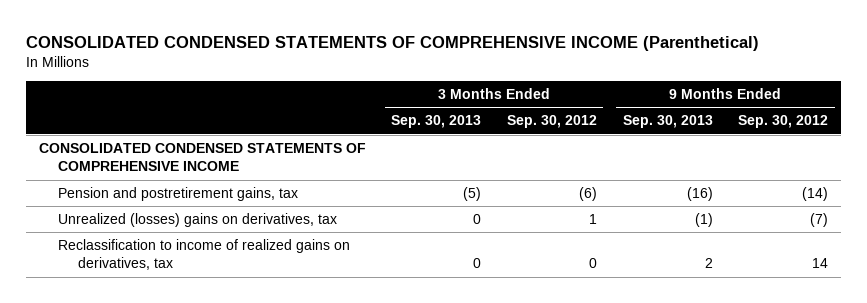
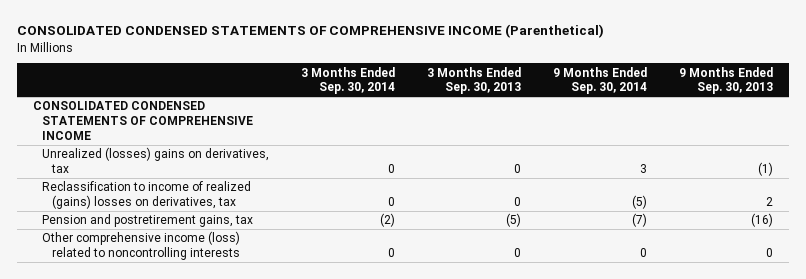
- | 3 Months Ended Sep. 30, 2013 | 3 Months Ended Sep. 30, 2012 | 9 Months Ended Sep. 30, 2013 | 9 Months Ended Sep. 30, 2012
+ | 3 Months Ended Sep. 30, 2014 | 3 Months Ended Sep. 30, 2013 | 9 Months Ended Sep. 30, 2014 | 9 Months Ended Sep. 30, 2013
- Reclassification to income of realized gains on derivatives, tax | 0 | 0 | 2 | 14
+ Reclassification to income of realized (gains) losses on derivatives, tax | 0 | 0 | (5) | 2
moved down: Pension and postretirement gains, tax | (2) | (5) | (7) | (16)
+ Other comprehensive income (loss) related to noncontrolling interests | 0 | 0 | 0 | 0

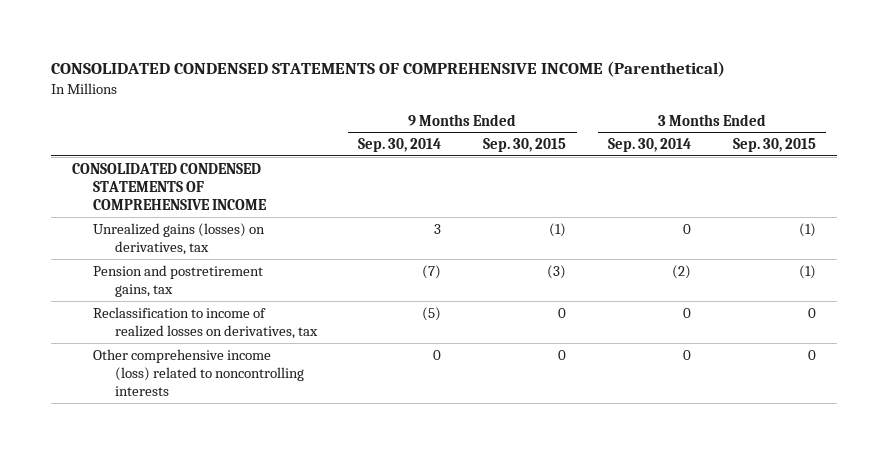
- | 3 Months Ended Sep. 30, 2014 | 3 Months Ended Sep. 30, 2013 | 9 Months Ended Sep. 30, 2014 | 9 Months Ended Sep. 30, 2013
+ | 9 Months Ended Sep. 30, 2014 | 9 Months Ended Sep. 30, 2015 | 3 Months Ended Sep. 30, 2014 | 3 Months Ended Sep. 30, 2015
- Unrealized (losses) gains on derivatives, tax | 0 | 0 | 3 | (1)
- Reclassification to income of realized (gains) losses on derivatives, tax | 0 | 0 | (5) | 2
+ Unrealized gains (losses) on derivatives, tax | 3 | (1) | 0 | (1)
+ Reclassification to income of realized losses on derivatives, tax | (5) | 0 | 0 | 0

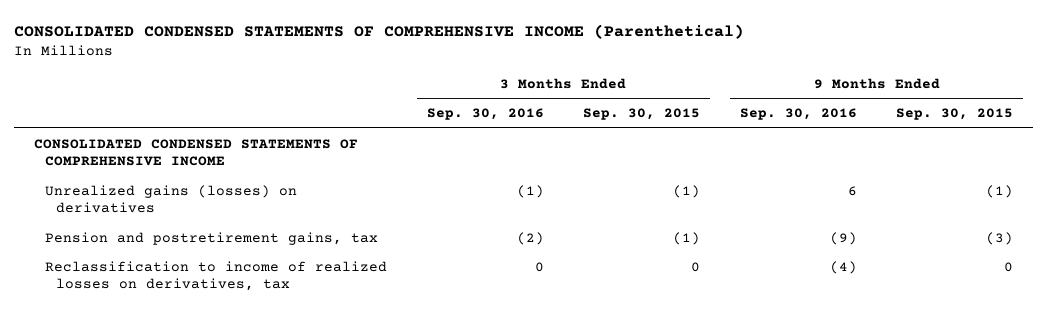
- | 9 Months Ended Sep. 30, 2014 | 9 Months Ended Sep. 30, 2015 | 3 Months Ended Sep. 30, 2014 | 3 Months Ended Sep. 30, 2015
+ | 3 Months Ended Sep. 30, 2016 | 3 Months Ended Sep. 30, 2015 | 9 Months Ended Sep. 30, 2016 | 9 Months Ended Sep. 30, 2015
- Unrealized gains (losses) on derivatives, tax | 3 | (1) | 0 | (1)
+ Unrealized gains (losses) on derivatives | (1) | (1) | 6 | (1)
- Other comprehensive income (loss) related to noncontrolling interests | 0 | 0 | 0 | 0

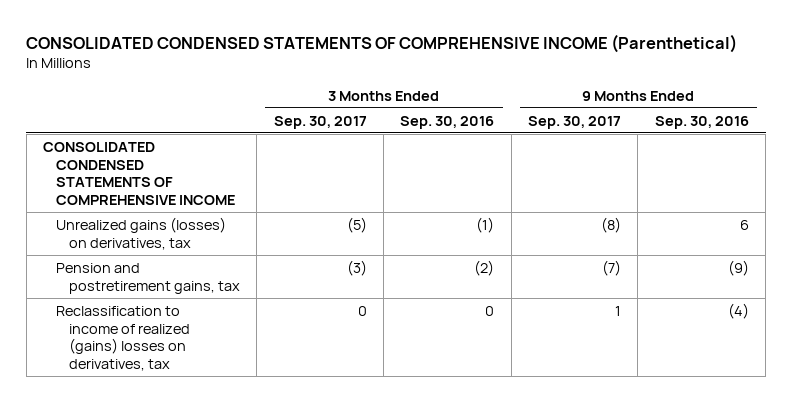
- | 3 Months Ended Sep. 30, 2016 | 3 Months Ended Sep. 30, 2015 | 9 Months Ended Sep. 30, 2016 | 9 Months Ended Sep. 30, 2015
+ | 3 Months Ended Sep. 30, 2017 | 3 Months Ended Sep. 30, 2016 | 9 Months Ended Sep. 30, 2017 | 9 Months Ended Sep. 30, 2016
- Unrealized gains (losses) on derivatives | (1) | (1) | 6 | (1)
+ Unrealized gains (losses) on derivatives, tax | (5) | (1) | (8) | 6
- Reclassification to income of realized losses on derivatives, tax | 0 | 0 | (4) | 0
+ Reclassification to income of realized (gains) losses on derivatives, tax | 0 | 0 | 1 | (4)

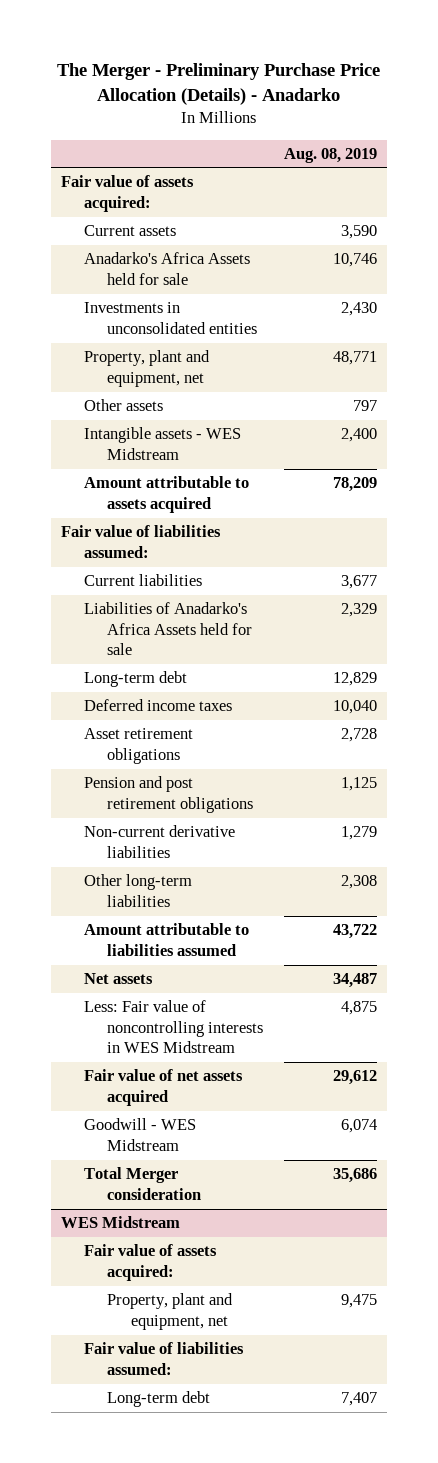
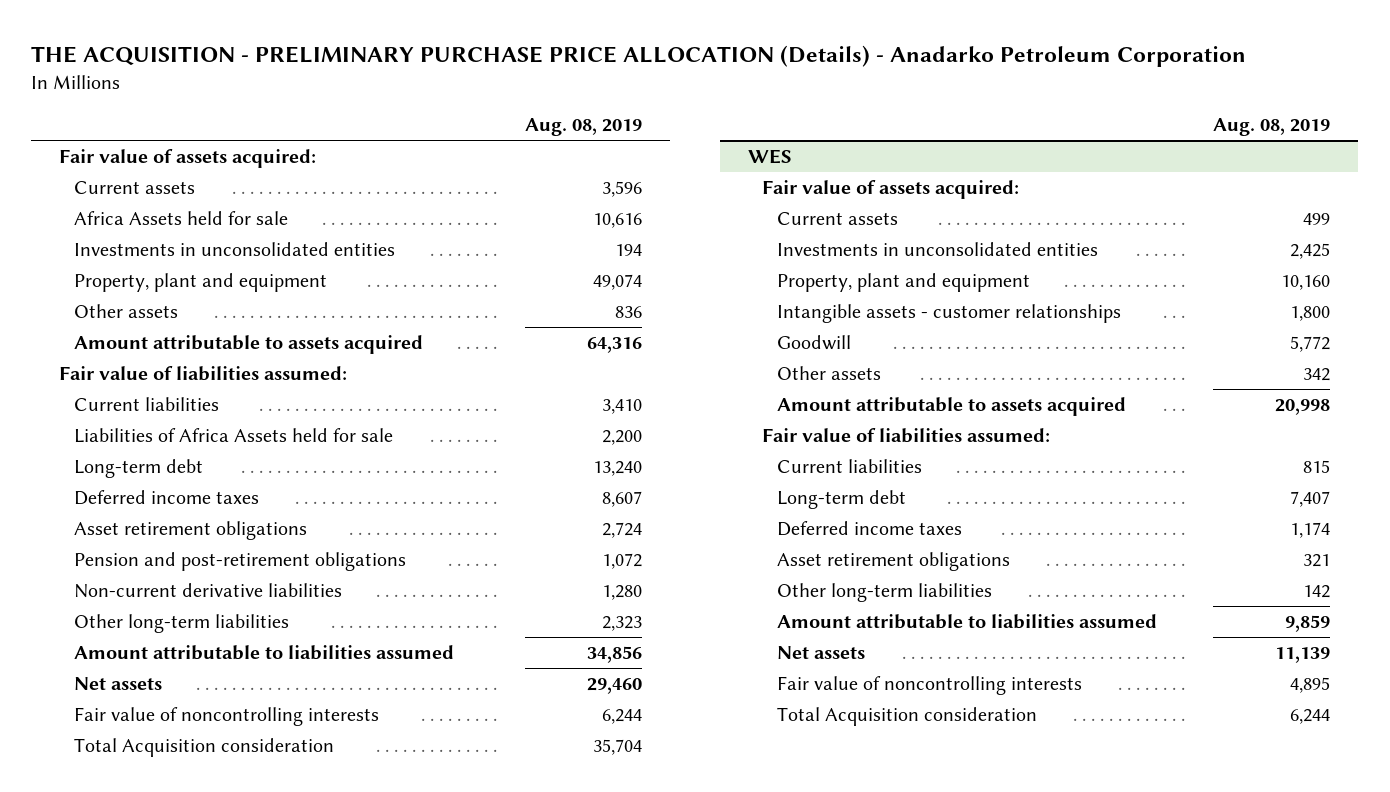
- The Merger - Preliminary Purchase Price Allocation (Details) - Anadarko
+ THE ACQUISITION - PRELIMINARY PURCHASE PRICE ALLOCATION (Details) - Anadarko Petroleum Corporation
- Current assets | 3,590
- Anadarko's Africa Assets held for sale | 10,746
- Investments in unconsolidated entities | 2,430
- Property, plant and equipment, net | 48,771
- Other assets | 797
- Intangible assets - WES Midstream | 2,400
- Amount attributable to assets acquired | 78,209
+ Current assets | 3,596
+ Africa Assets held for sale | 10,616
+ Investments in unconsolidated entities | 194
+ Property, plant and equipment | 49,074
+ Other assets | 836
+ Amount attributable to assets acquired | 64,316
- Current liabilities | 3,677
- Liabilities of Anadarko's Africa Assets held for sale | 2,329
- Long-term debt | 12,829
- Deferred income taxes | 10,040
- Asset retirement obligations | 2,728
- Pension and post retirement obligations | 1,125
- Non-current derivative liabilities | 1,279
- Other long-term liabilities | 2,308
- Amount attributable to liabilities assumed | 43,722
- Net assets | 34,487
- Less: Fair value of noncontrolling interests in WES Midstream | 4,875
- Fair value of net assets acquired | 29,612
- Goodwill - WES Midstream | 6,074
- Total Merger consideration | 35,686
- WES Midstream
+ Current liabilities | 3,410
+ Liabilities of Africa Assets held for sale | 2,200
+ Long-term debt | 13,240
+ Deferred income taxes | 8,607
+ Asset retirement obligations | 2,724
+ Pension and post-retirement obligations | 1,072
+ Non-current derivative liabilities | 1,280
+ Other long-term liabilities | 2,323
+ Amount attributable to liabilities assumed | 34,856
+ Net assets | 29,460
+ Fair value of noncontrolling interests | 6,244
+ Total Acquisition consideration | 35,704
+ WES
- Property, plant and equipment, net | 9,475
+ Current assets | 499
+ Investments in unconsolidated entities | 2,425
+ Property, plant and equipment | 10,160
+ Intangible assets - customer relationships | 1,800
+ Goodwill | 5,772
+ Other assets | 342
+ Amount attributable to assets acquired | 20,998
+ Current liabilities | 815
+ Deferred income taxes | 1,174
+ Asset retirement obligations | 321
+ Other long-term liabilities | 142
+ Amount attributable to liabilities assumed | 9,859
+ Net assets | 11,139
+ Fair value of noncontrolling interests | 4,895
+ Total Acquisition consideration | 6,244

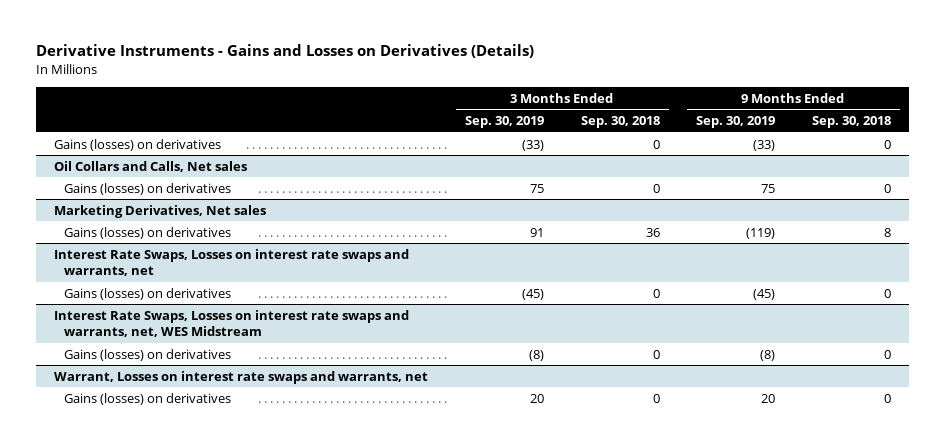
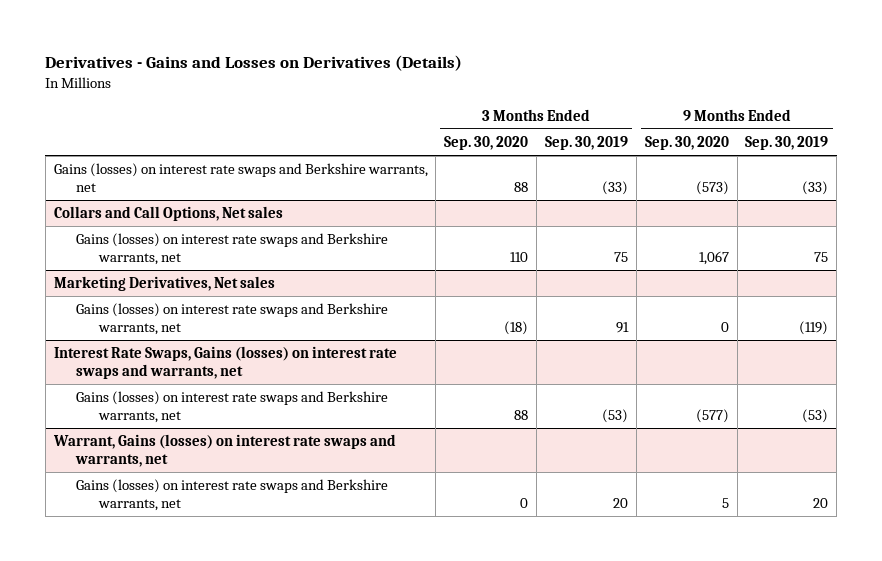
- Derivative Instruments - Gains and Losses on Derivatives (Details)
+ Derivatives - Gains and Losses on Derivatives (Details)
- | 3 Months Ended Sep. 30, 2019 | 3 Months Ended Sep. 30, 2018 | 9 Months Ended Sep. 30, 2019 | 9 Months Ended Sep. 30, 2018
+ | 3 Months Ended Sep. 30, 2020 | 3 Months Ended Sep. 30, 2019 | 9 Months Ended Sep. 30, 2020 | 9 Months Ended Sep. 30, 2019
- Gains (losses) on derivatives | (33) | 0 | (33) | 0
- Oil Collars and Calls, Net sales
- Gains (losses) on derivatives | 75 | 0 | 75 | 0
+ Gains (losses) on interest rate swaps and Berkshire warrants, net | 88 | (33) | (573) | (33)
+ Collars and Call Options, Net sales
+ Gains (losses) on interest rate swaps and Berkshire warrants, net | 110 | 75 | 1,067 | 75
@ Marketing Derivatives, Net sales
- Gains (losses) on derivatives | 91 | 36 | (119) | 8
- Interest Rate Swaps, Losses on interest rate swaps and warrants, net
- Gains (losses) on derivatives | (45) | 0 | (45) | 0
- Interest Rate Swaps, Losses on interest rate swaps and warrants, net, WES Midstream
- Gains (losses) on derivatives | (8) | 0 | (8) | 0
- Warrant, Losses on interest rate swaps and warrants, net
- Gains (losses) on derivatives | 20 | 0 | 20 | 0
@ Marketing Derivatives, Net sales
+ Gains (losses) on interest rate swaps and Berkshire warrants, net | (18) | 91 | 0 | (119)
+ Interest Rate Swaps, Gains (losses) on interest rate swaps and warrants, net
+ Gains (losses) on interest rate swaps and Berkshire warrants, net | 88 | (53) | (577) | (53)
+ Warrant, Gains (losses) on interest rate swaps and warrants, net
+ Gains (losses) on interest rate swaps and Berkshire warrants, net | 0 | 20 | 5 | 20

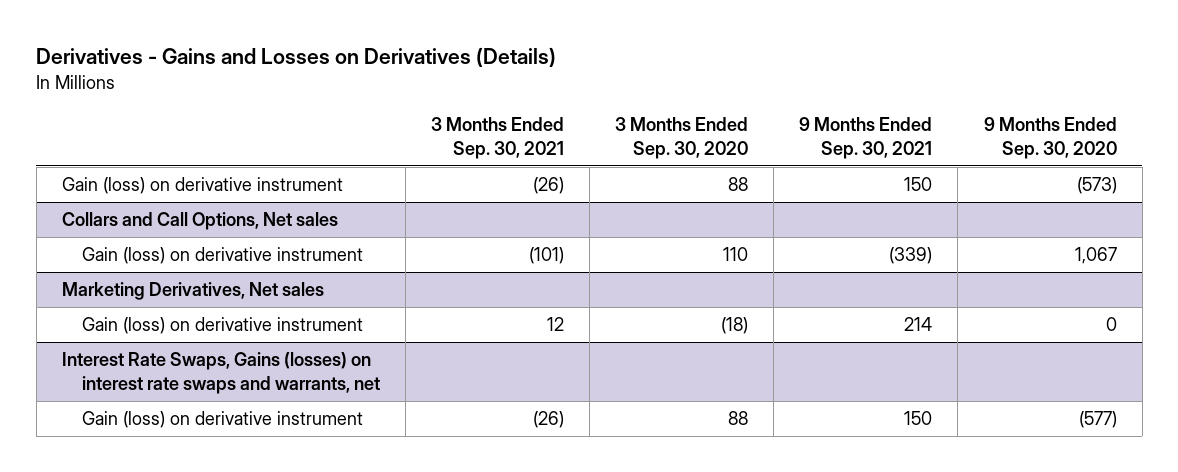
- | 3 Months Ended Sep. 30, 2020 | 3 Months Ended Sep. 30, 2019 | 9 Months Ended Sep. 30, 2020 | 9 Months Ended Sep. 30, 2019
+ | 3 Months Ended Sep. 30, 2021 | 3 Months Ended Sep. 30, 2020 | 9 Months Ended Sep. 30, 2021 | 9 Months Ended Sep. 30, 2020
- Gains (losses) on interest rate swaps and Berkshire warrants, net | 88 | (33) | (573) | (33)
+ Gain (loss) on derivative instrument | (26) | 88 | 150 | (573)
@ Collars and Call Options, Net sales
- Gains (losses) on interest rate swaps and Berkshire warrants, net | 110 | 75 | 1,067 | 75
+ Gain (loss) on derivative instrument | (101) | 110 | (339) | 1,067
@ Marketing Derivatives, Net sales
- Gains (losses) on interest rate swaps and Berkshire warrants, net | (18) | 91 | 0 | (119)
+ Gain (loss) on derivative instrument | 12 | (18) | 214 | 0
@ Interest Rate Swaps, Gains (losses) on interest rate swaps and warrants, net
- Gains (losses) on interest rate swaps and Berkshire warrants, net | 88 | (53) | (577) | (53)
- Warrant, Gains (losses) on interest rate swaps and warrants, net
- Gains (losses) on interest rate swaps and Berkshire warrants, net | 0 | 20 | 5 | 20
@ Interest Rate Swaps, Gains (losses) on interest rate swaps and warrants, net
+ Gain (loss) on derivative instrument | (26) | 88 | 150 | (577)

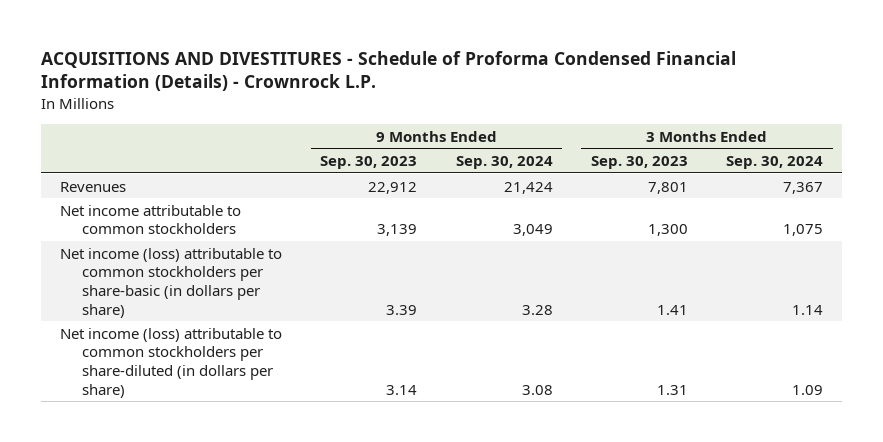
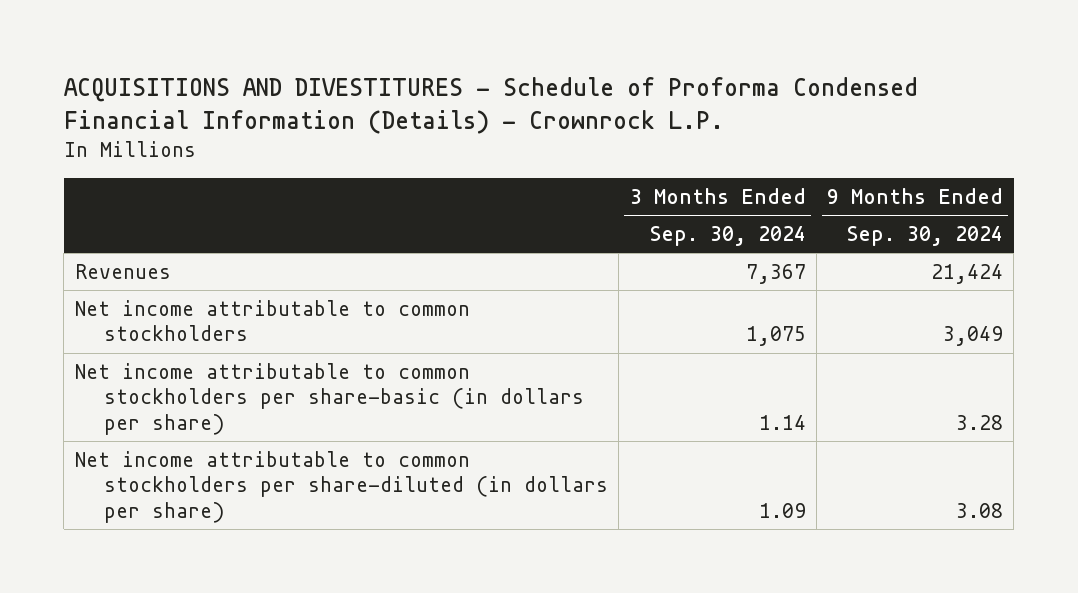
- | 9 Months Ended Sep. 30, 2023 | 9 Months Ended Sep. 30, 2024 | 3 Months Ended Sep. 30, 2023 | 3 Months Ended Sep. 30, 2024
+ | 3 Months Ended Sep. 30, 2024 | 9 Months Ended Sep. 30, 2024
- Net income (loss) attributable to common stockholders per share-basic (in dollars per share) | 3.39 | 3.28 | 1.41 | 1.14
- Net income (loss) attributable to common stockholders per share-diluted (in dollars per share) | 3.14 | 3.08 | 1.31 | 1.09
+ Net income attributable to common stockholders per share-basic (in dollars per share) | 1.14 | 3.28
+ Net income attributable to common stockholders per share-diluted (in dollars per share) | 1.09 | 3.08

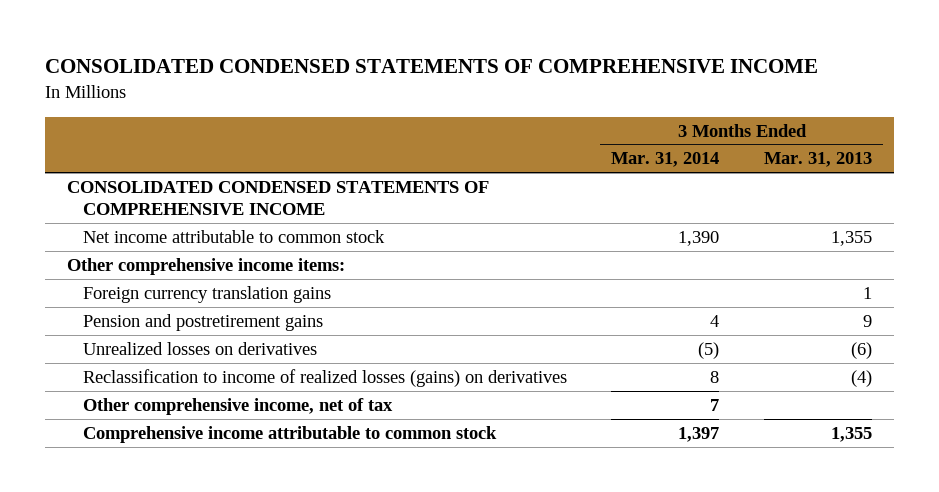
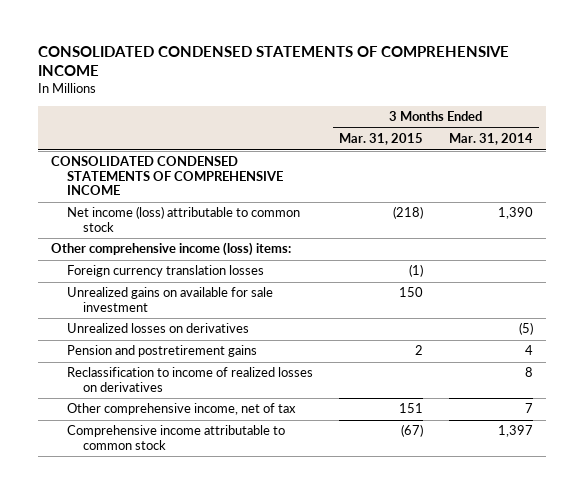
- | 3 Months Ended Mar. 31, 2014 | 3 Months Ended Mar. 31, 2013
+ | 3 Months Ended Mar. 31, 2015 | 3 Months Ended Mar. 31, 2014
- Net income attributable to common stock | 1,390 | 1,355
- Other comprehensive income items:
- Foreign currency translation gains | | 1
+ Net income (loss) attributable to common stock | (218) | 1,390
+ Other comprehensive income (loss) items:
+ Foreign currency translation losses | (1) |
+ Unrealized gains on available for sale investment | 150 |
- Reclassification to income of realized losses (gains) on derivatives | 8 | (4)
moved down: Pension and postretirement gains | 2 | 4
+ Reclassification to income of realized losses on derivatives | | 8

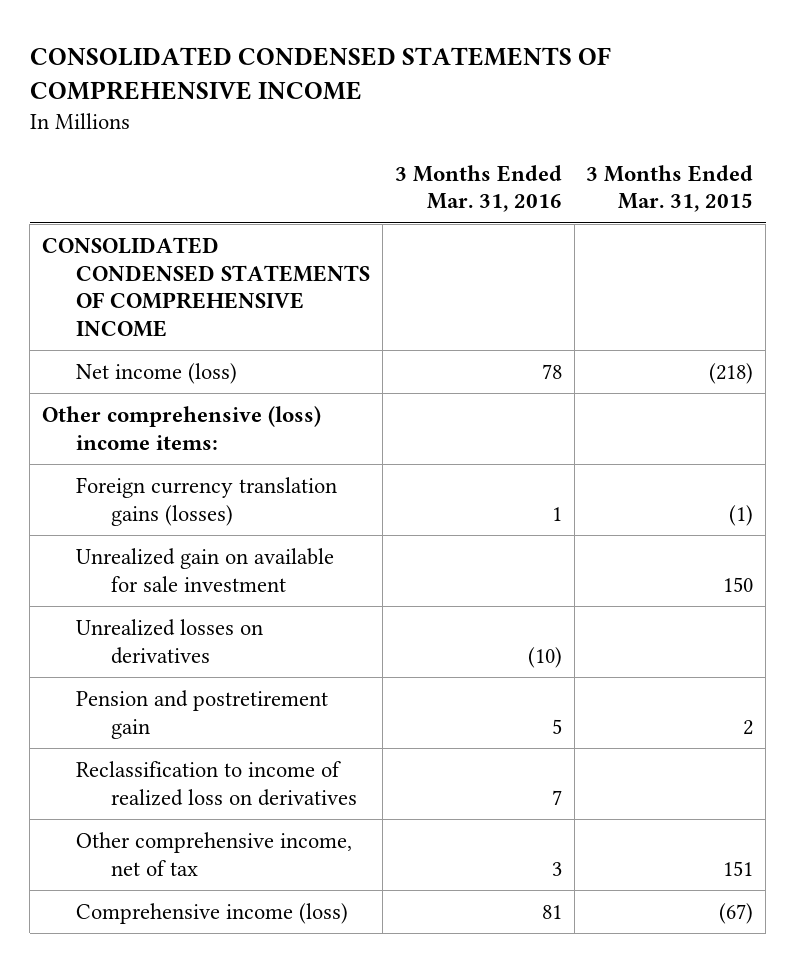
- | 3 Months Ended Mar. 31, 2015 | 3 Months Ended Mar. 31, 2014
+ | 3 Months Ended Mar. 31, 2016 | 3 Months Ended Mar. 31, 2015
- Net income (loss) attributable to common stock | (218) | 1,390
- Other comprehensive income (loss) items:
- Foreign currency translation losses | (1) |
- Unrealized gains on available for sale investment | 150 |
+ Net income (loss) | 78 | (218)
+ Other comprehensive (loss) income items:
+ Foreign currency translation gains (losses) | 1 | (1)
+ Unrealized gain on available for sale investment | | 150
- Pension and postretirement gains | 2 | 4
- Reclassification to income of realized losses on derivatives | | 8
+ Pension and postretirement gain | 5 | 2
+ Reclassification to income of realized loss on derivatives | 7 |
- Comprehensive income attributable to common stock | (67) | 1,397
+ Comprehensive income (loss) | 81 | (67)

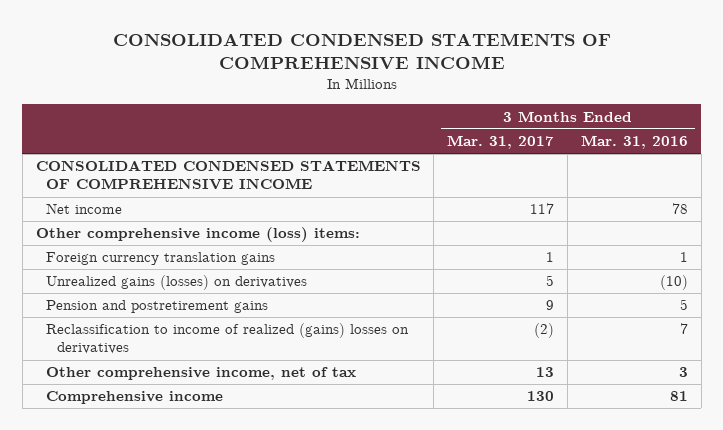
- | 3 Months Ended Mar. 31, 2016 | 3 Months Ended Mar. 31, 2015
+ | 3 Months Ended Mar. 31, 2017 | 3 Months Ended Mar. 31, 2016
- Net income (loss) | 78 | (218)
- Other comprehensive (loss) income items:
- Foreign currency translation gains (losses) | 1 | (1)
- Unrealized gain on available for sale investment | | 150
- Unrealized losses on derivatives | (10) |
- Pension and postretirement gain | 5 | 2
- Reclassification to income of realized loss on derivatives | 7 |
+ Net income | 117 | 78
+ Other comprehensive income (loss) items:
+ Foreign currency translation gains | 1 | 1
+ Unrealized gains (losses) on derivatives | 5 | (10)
+ Pension and postretirement gains | 9 | 5
+ Reclassification to income of realized (gains) losses on derivatives | (2) | 7
- Comprehensive income (loss) | 81 | (67)
+ Comprehensive income | 130 | 81

